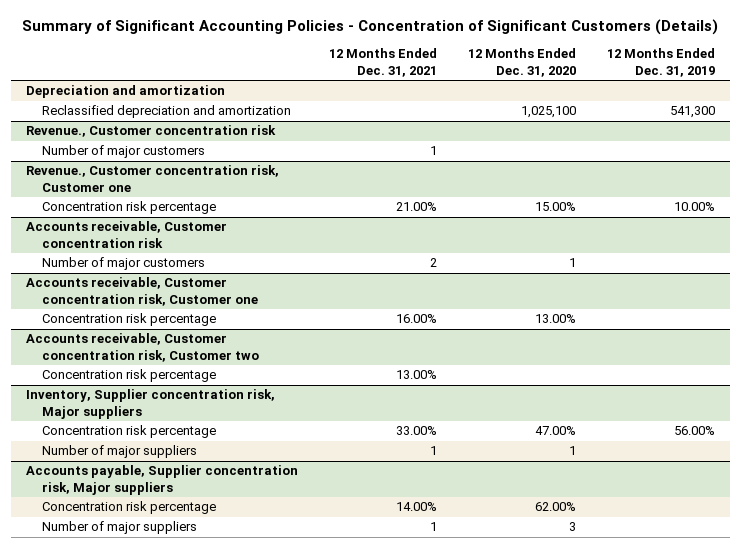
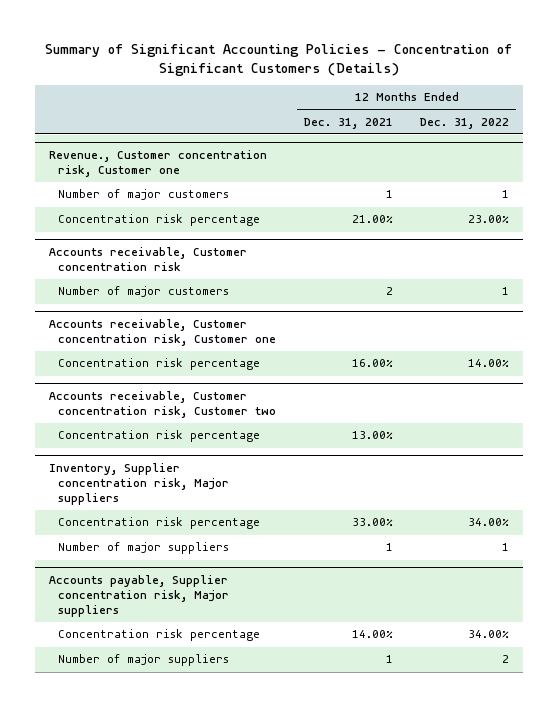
- | 12 Months Ended Dec. 31, 2021 | 12 Months Ended Dec. 31, 2020 | 12 Months Ended Dec. 31, 2019
+ | 12 Months Ended Dec. 31, 2021 | 12 Months Ended Dec. 31, 2022
- Depreciation and amortization
- Reclassified depreciation and amortization | | 1,025,100 | 541,300
- Revenue., Customer concentration risk
- Number of major customers | 1 | |
@ Revenue., Customer concentration risk, Customer one
+ Number of major customers | 1 | 1

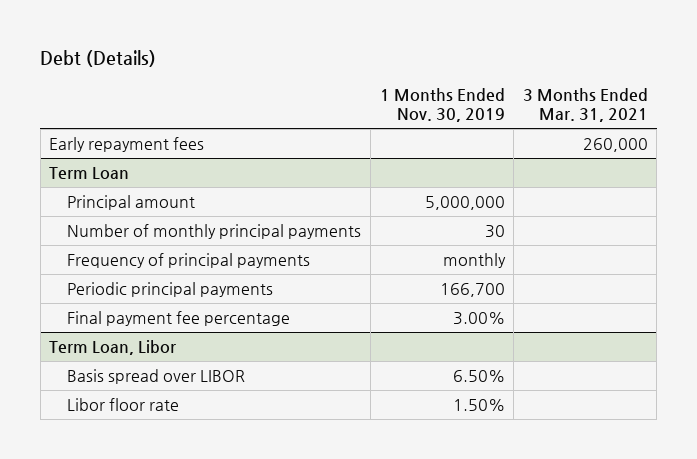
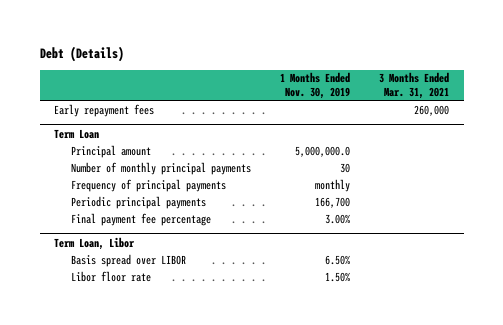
@ Term Loan
- Principal amount | 5,000,000 |
+ Principal amount | 5,000,000.0 |

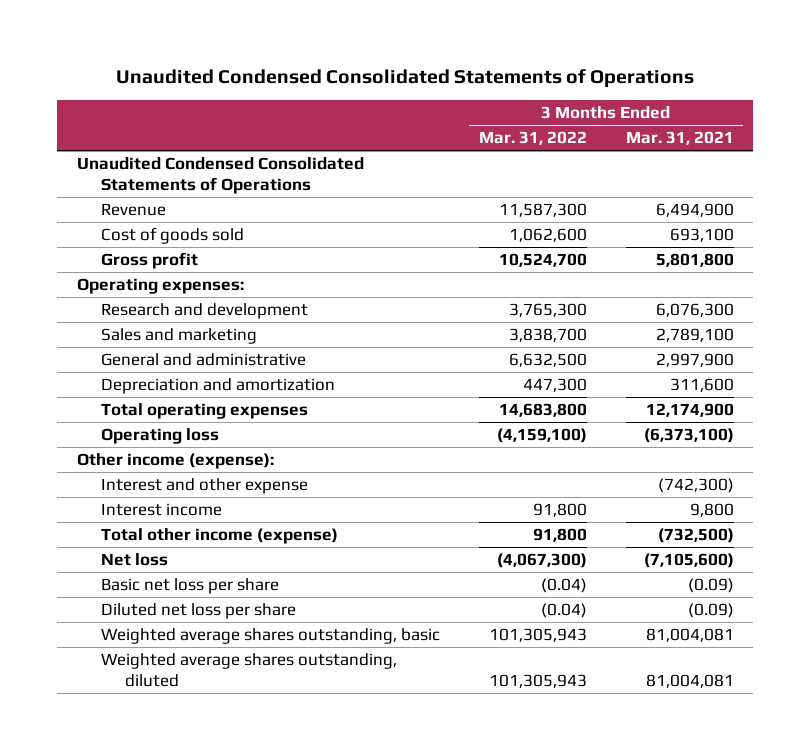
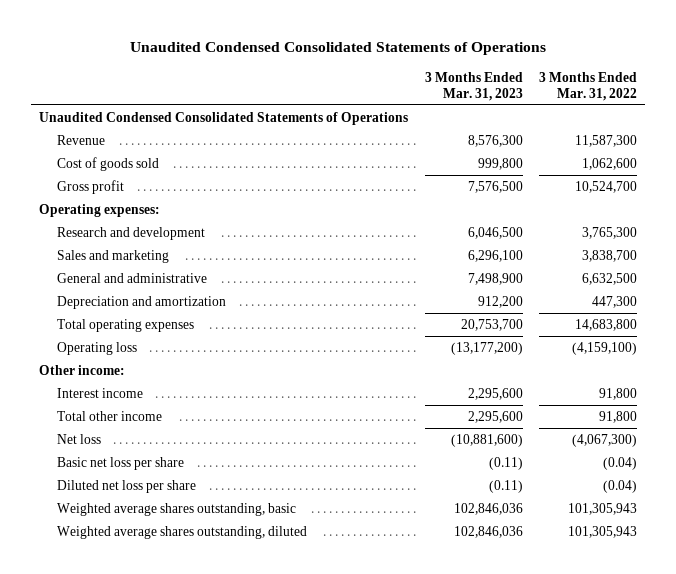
- | 3 Months Ended Mar. 31, 2022 | 3 Months Ended Mar. 31, 2021
+ | 3 Months Ended Mar. 31, 2023 | 3 Months Ended Mar. 31, 2022
- Other income (expense):
- Interest and other expense | | (742,300)
+ Other income:
- Total other income (expense) | 91,800 | (732,500)
+ Total other income | 2,295,600 | 91,800

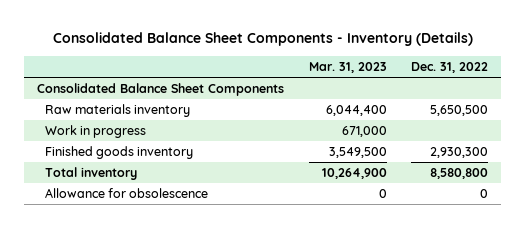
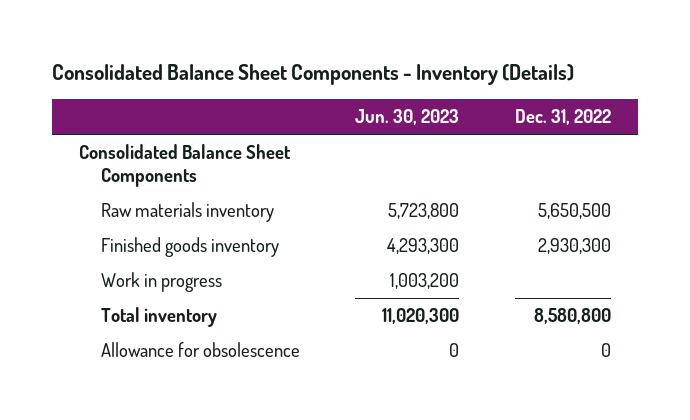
- | Mar. 31, 2023 | Dec. 31, 2022
+ | Jun. 30, 2023 | Dec. 31, 2022
moved down: Work in progress | 1,003,200 |

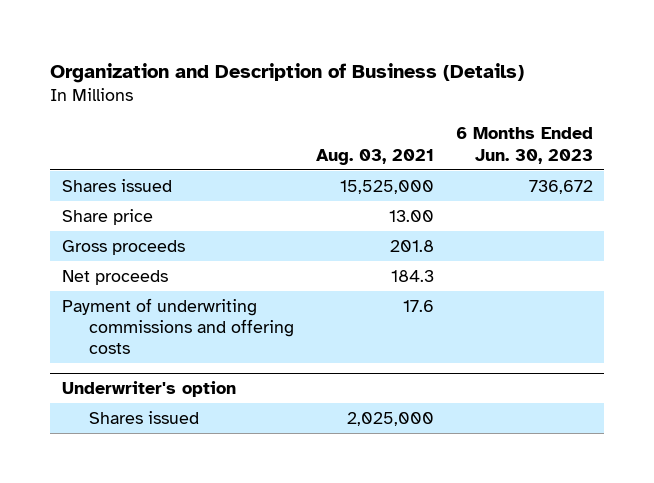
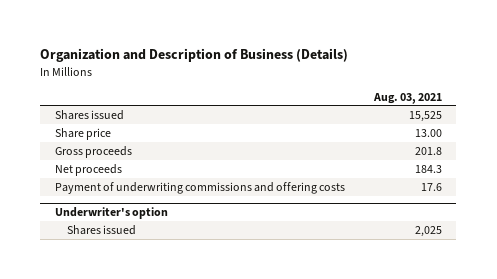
- | Aug. 03, 2021 | 6 Months Ended Jun. 30, 2023
+ | Aug. 03, 2021
- Shares issued | 15,525,000 | 736,672
+ Shares issued | 15,525
@ Underwriter's option
- Shares issued | 2,025,000 |
+ Shares issued | 2,025

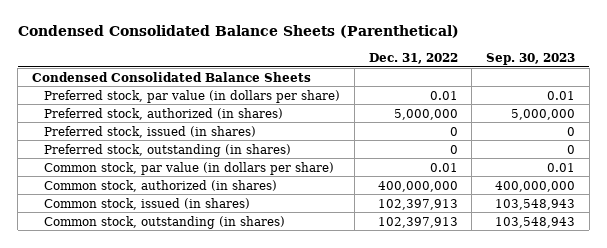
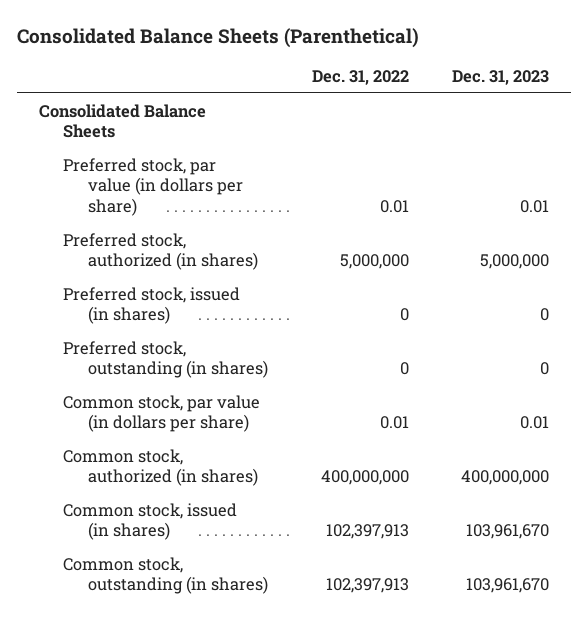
- Condensed Consolidated Balance Sheets (Parenthetical)
+ Consolidated Balance Sheets (Parenthetical)
- | Dec. 31, 2022 | Sep. 30, 2023
+ | Dec. 31, 2022 | Dec. 31, 2023
- Condensed Consolidated Balance Sheets
+ Consolidated Balance Sheets

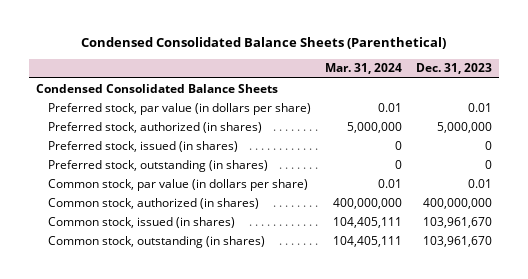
- Consolidated Balance Sheets (Parenthetical)
+ Condensed Consolidated Balance Sheets (Parenthetical)
- | Dec. 31, 2022 | Dec. 31, 2023
+ | Mar. 31, 2024 | Dec. 31, 2023
- Consolidated Balance Sheets
+ Condensed Consolidated Balance Sheets

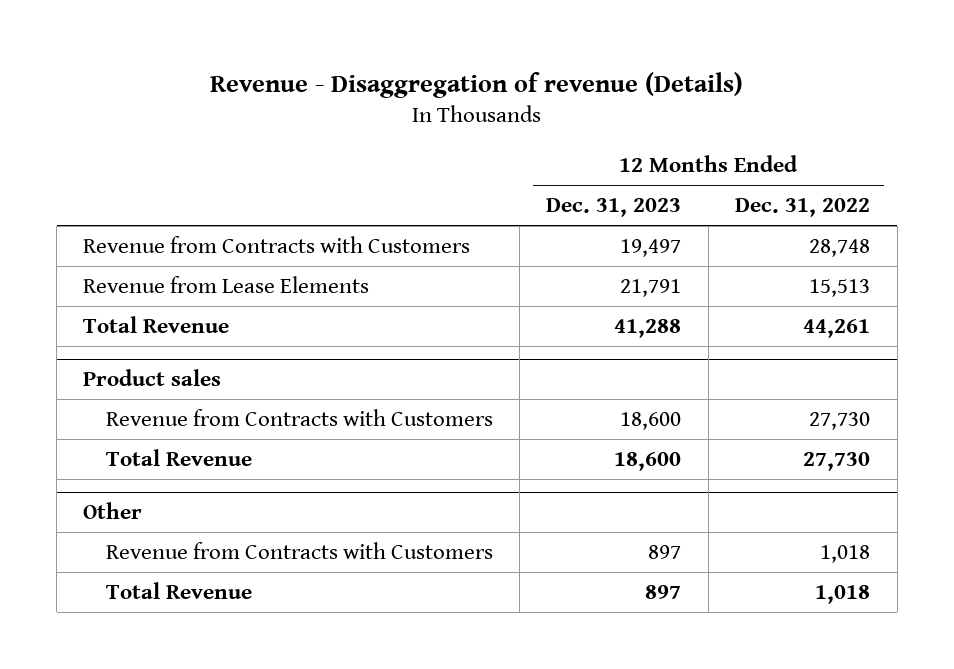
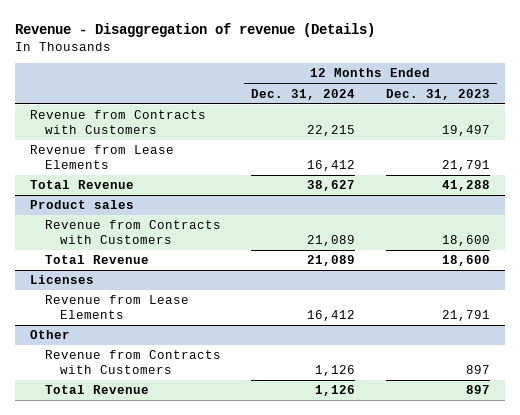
- | 12 Months Ended Dec. 31, 2023 | 12 Months Ended Dec. 31, 2022
+ | 12 Months Ended Dec. 31, 2024 | 12 Months Ended Dec. 31, 2023
+ Licenses
+ Revenue from Lease Elements | 16,412 | 21,791

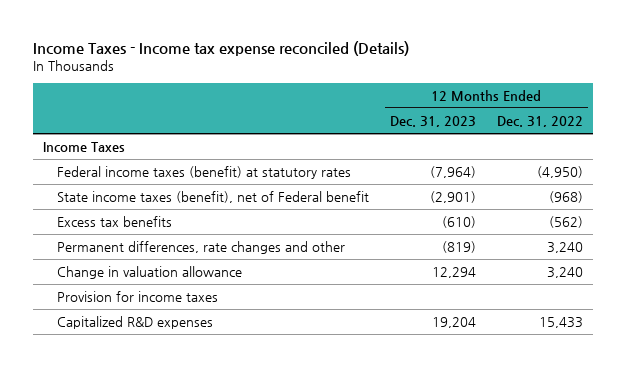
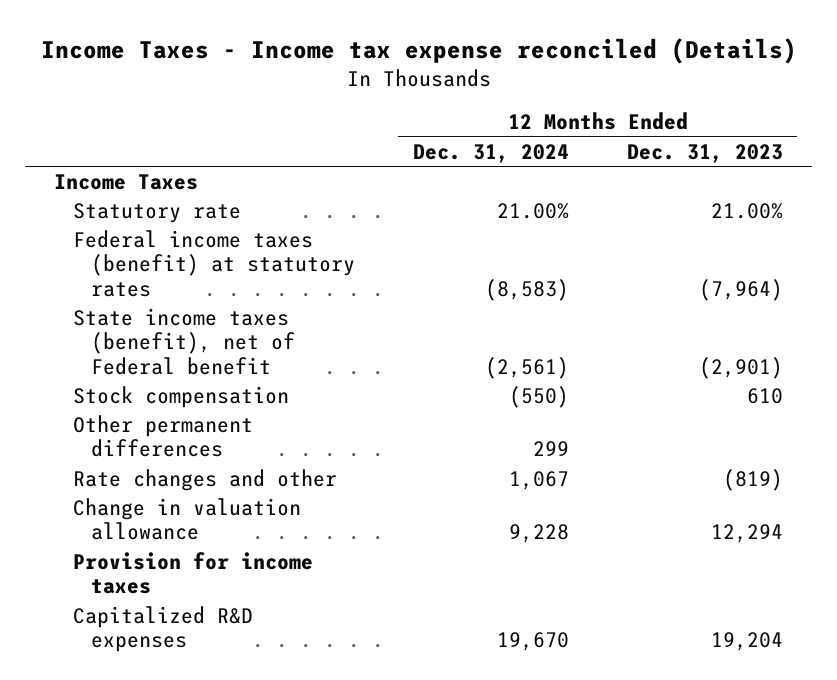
- | 12 Months Ended Dec. 31, 2023 | 12 Months Ended Dec. 31, 2022
+ | 12 Months Ended Dec. 31, 2024 | 12 Months Ended Dec. 31, 2023
+ Statutory rate | 21.00% | 21.00%
- Excess tax benefits | (610) | (562)
- Permanent differences, rate changes and other | (819) | 3,240
+ Stock compensation | (550) | 610
+ Other permanent differences | 299 |
+ Rate changes and other | 1,067 | (819)

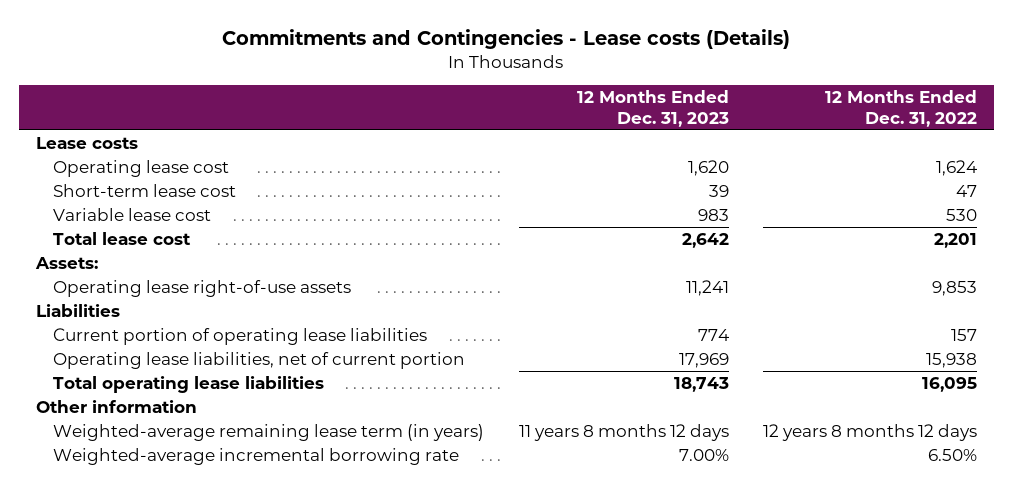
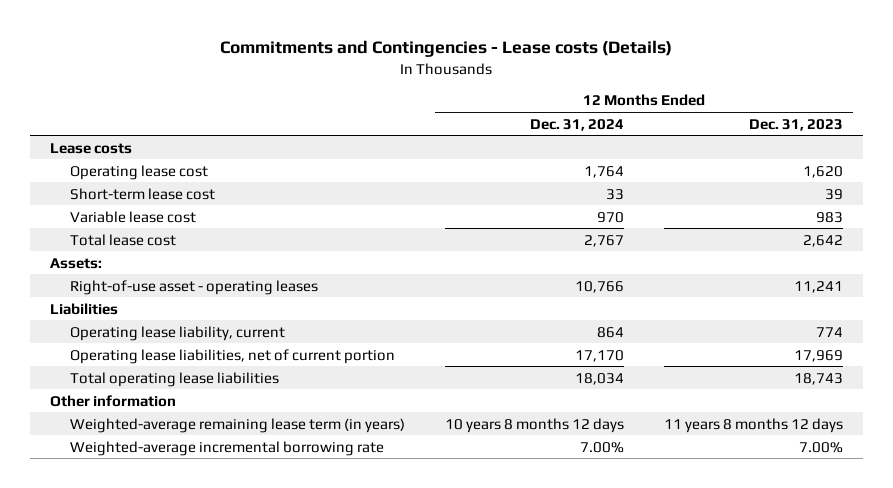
- | 12 Months Ended Dec. 31, 2023 | 12 Months Ended Dec. 31, 2022
+ | 12 Months Ended Dec. 31, 2024 | 12 Months Ended Dec. 31, 2023
- Operating lease right-of-use assets | 11,241 | 9,853
+ Right-of-use asset - operating leases | 10,766 | 11,241
- Current portion of operating lease liabilities | 774 | 157
+ Operating lease liability, current | 864 | 774

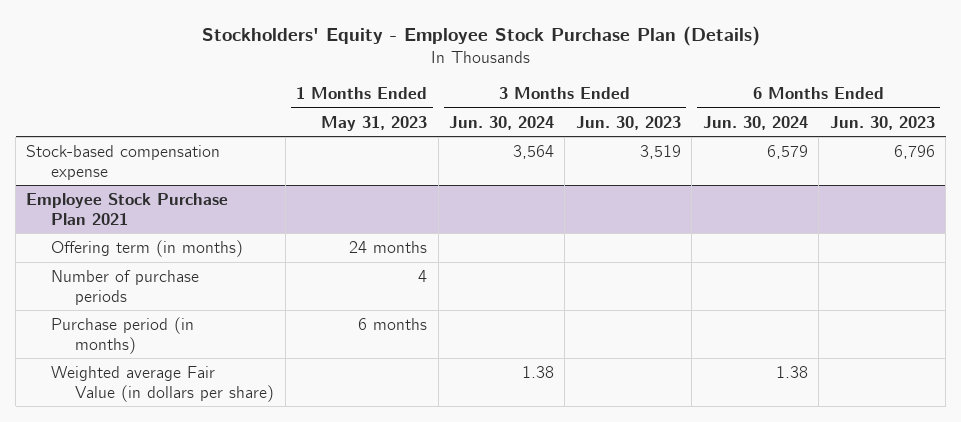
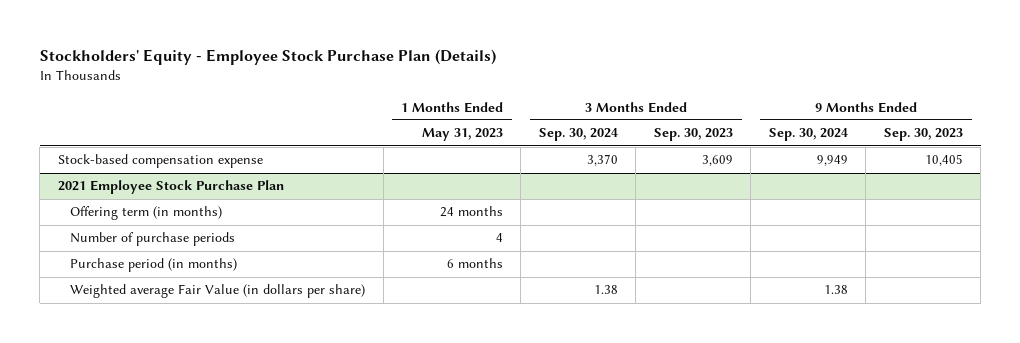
- | 1 Months Ended May 31, 2023 | 3 Months Ended Jun. 30, 2024 | 3 Months Ended Jun. 30, 2023 | 6 Months Ended Jun. 30, 2024 | 6 Months Ended Jun. 30, 2023
+ | 1 Months Ended May 31, 2023 | 3 Months Ended Sep. 30, 2024 | 3 Months Ended Sep. 30, 2023 | 9 Months Ended Sep. 30, 2024 | 9 Months Ended Sep. 30, 2023
- Employee Stock Purchase Plan 2021
+ 2021 Employee Stock Purchase Plan

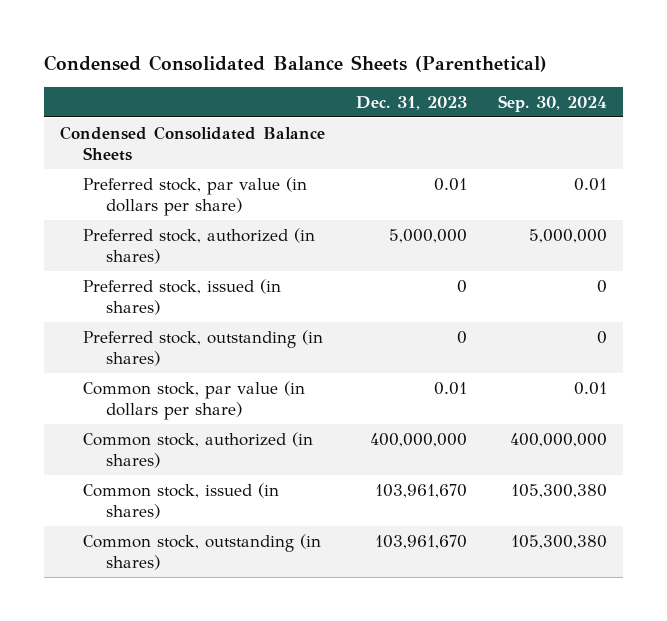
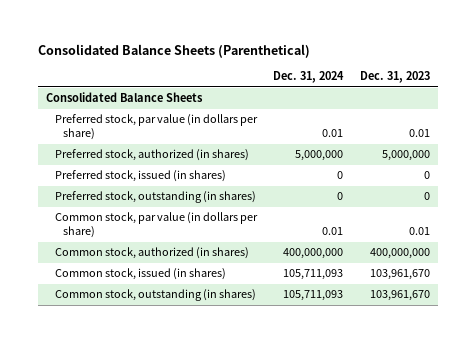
- Condensed Consolidated Balance Sheets (Parenthetical)
+ Consolidated Balance Sheets (Parenthetical)
- | Dec. 31, 2023 | Sep. 30, 2024
+ | Dec. 31, 2024 | Dec. 31, 2023
- Condensed Consolidated Balance Sheets
+ Consolidated Balance Sheets

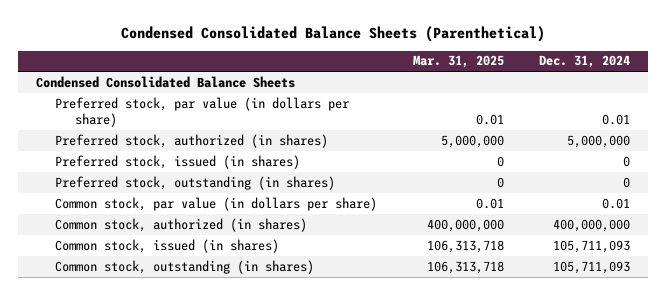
- Consolidated Balance Sheets (Parenthetical)
+ Condensed Consolidated Balance Sheets (Parenthetical)
- | Dec. 31, 2024 | Dec. 31, 2023
+ | Mar. 31, 2025 | Dec. 31, 2024
- Consolidated Balance Sheets
+ Condensed Consolidated Balance Sheets

